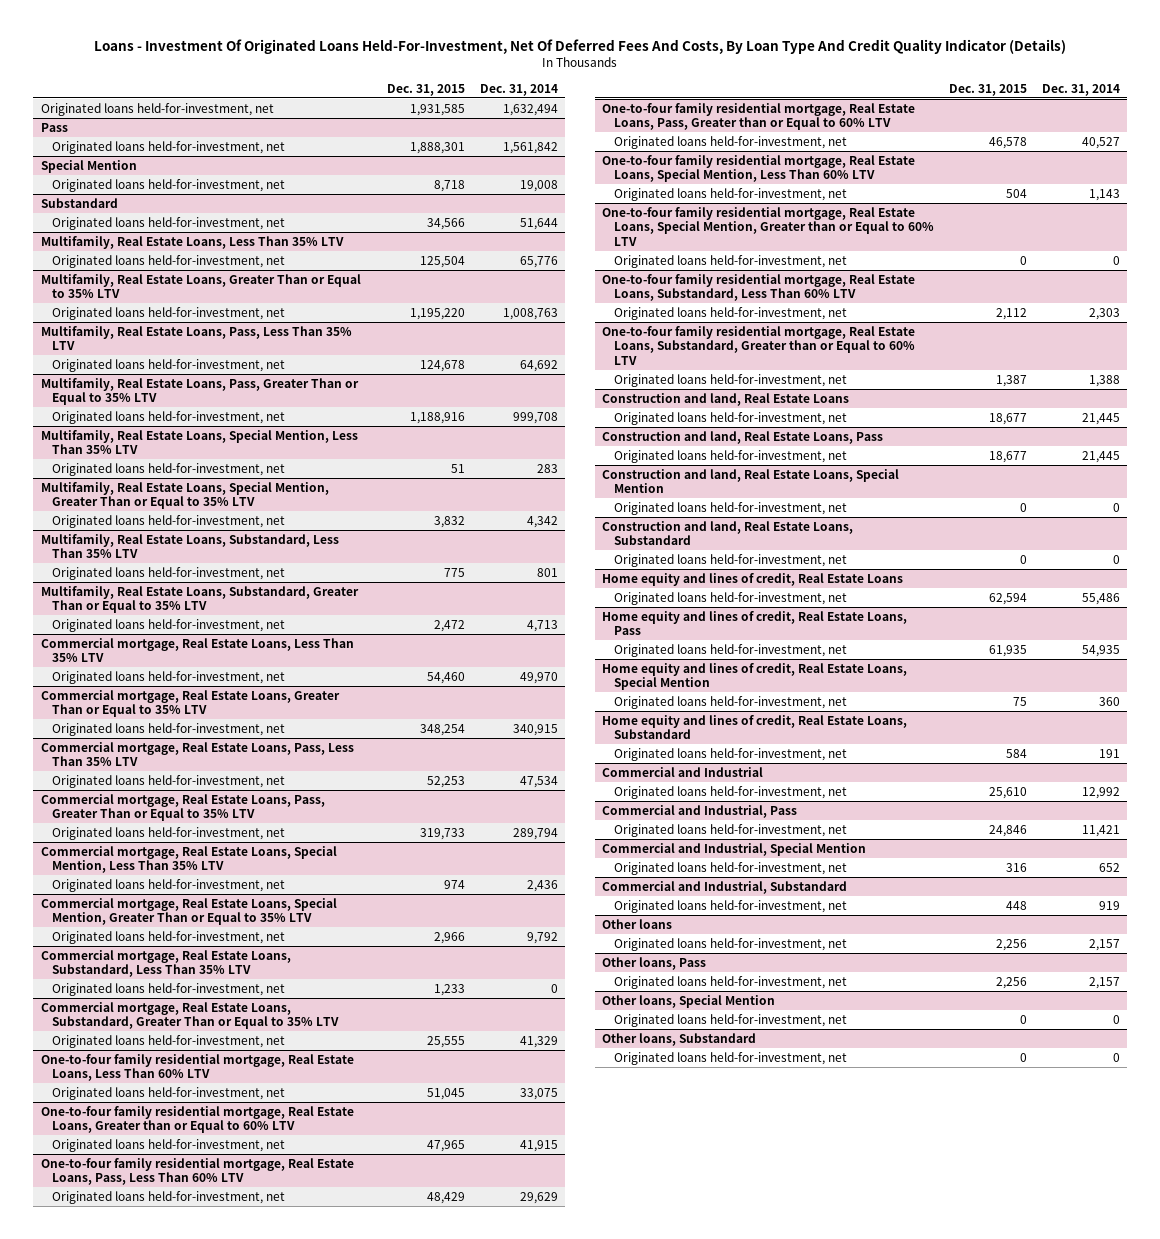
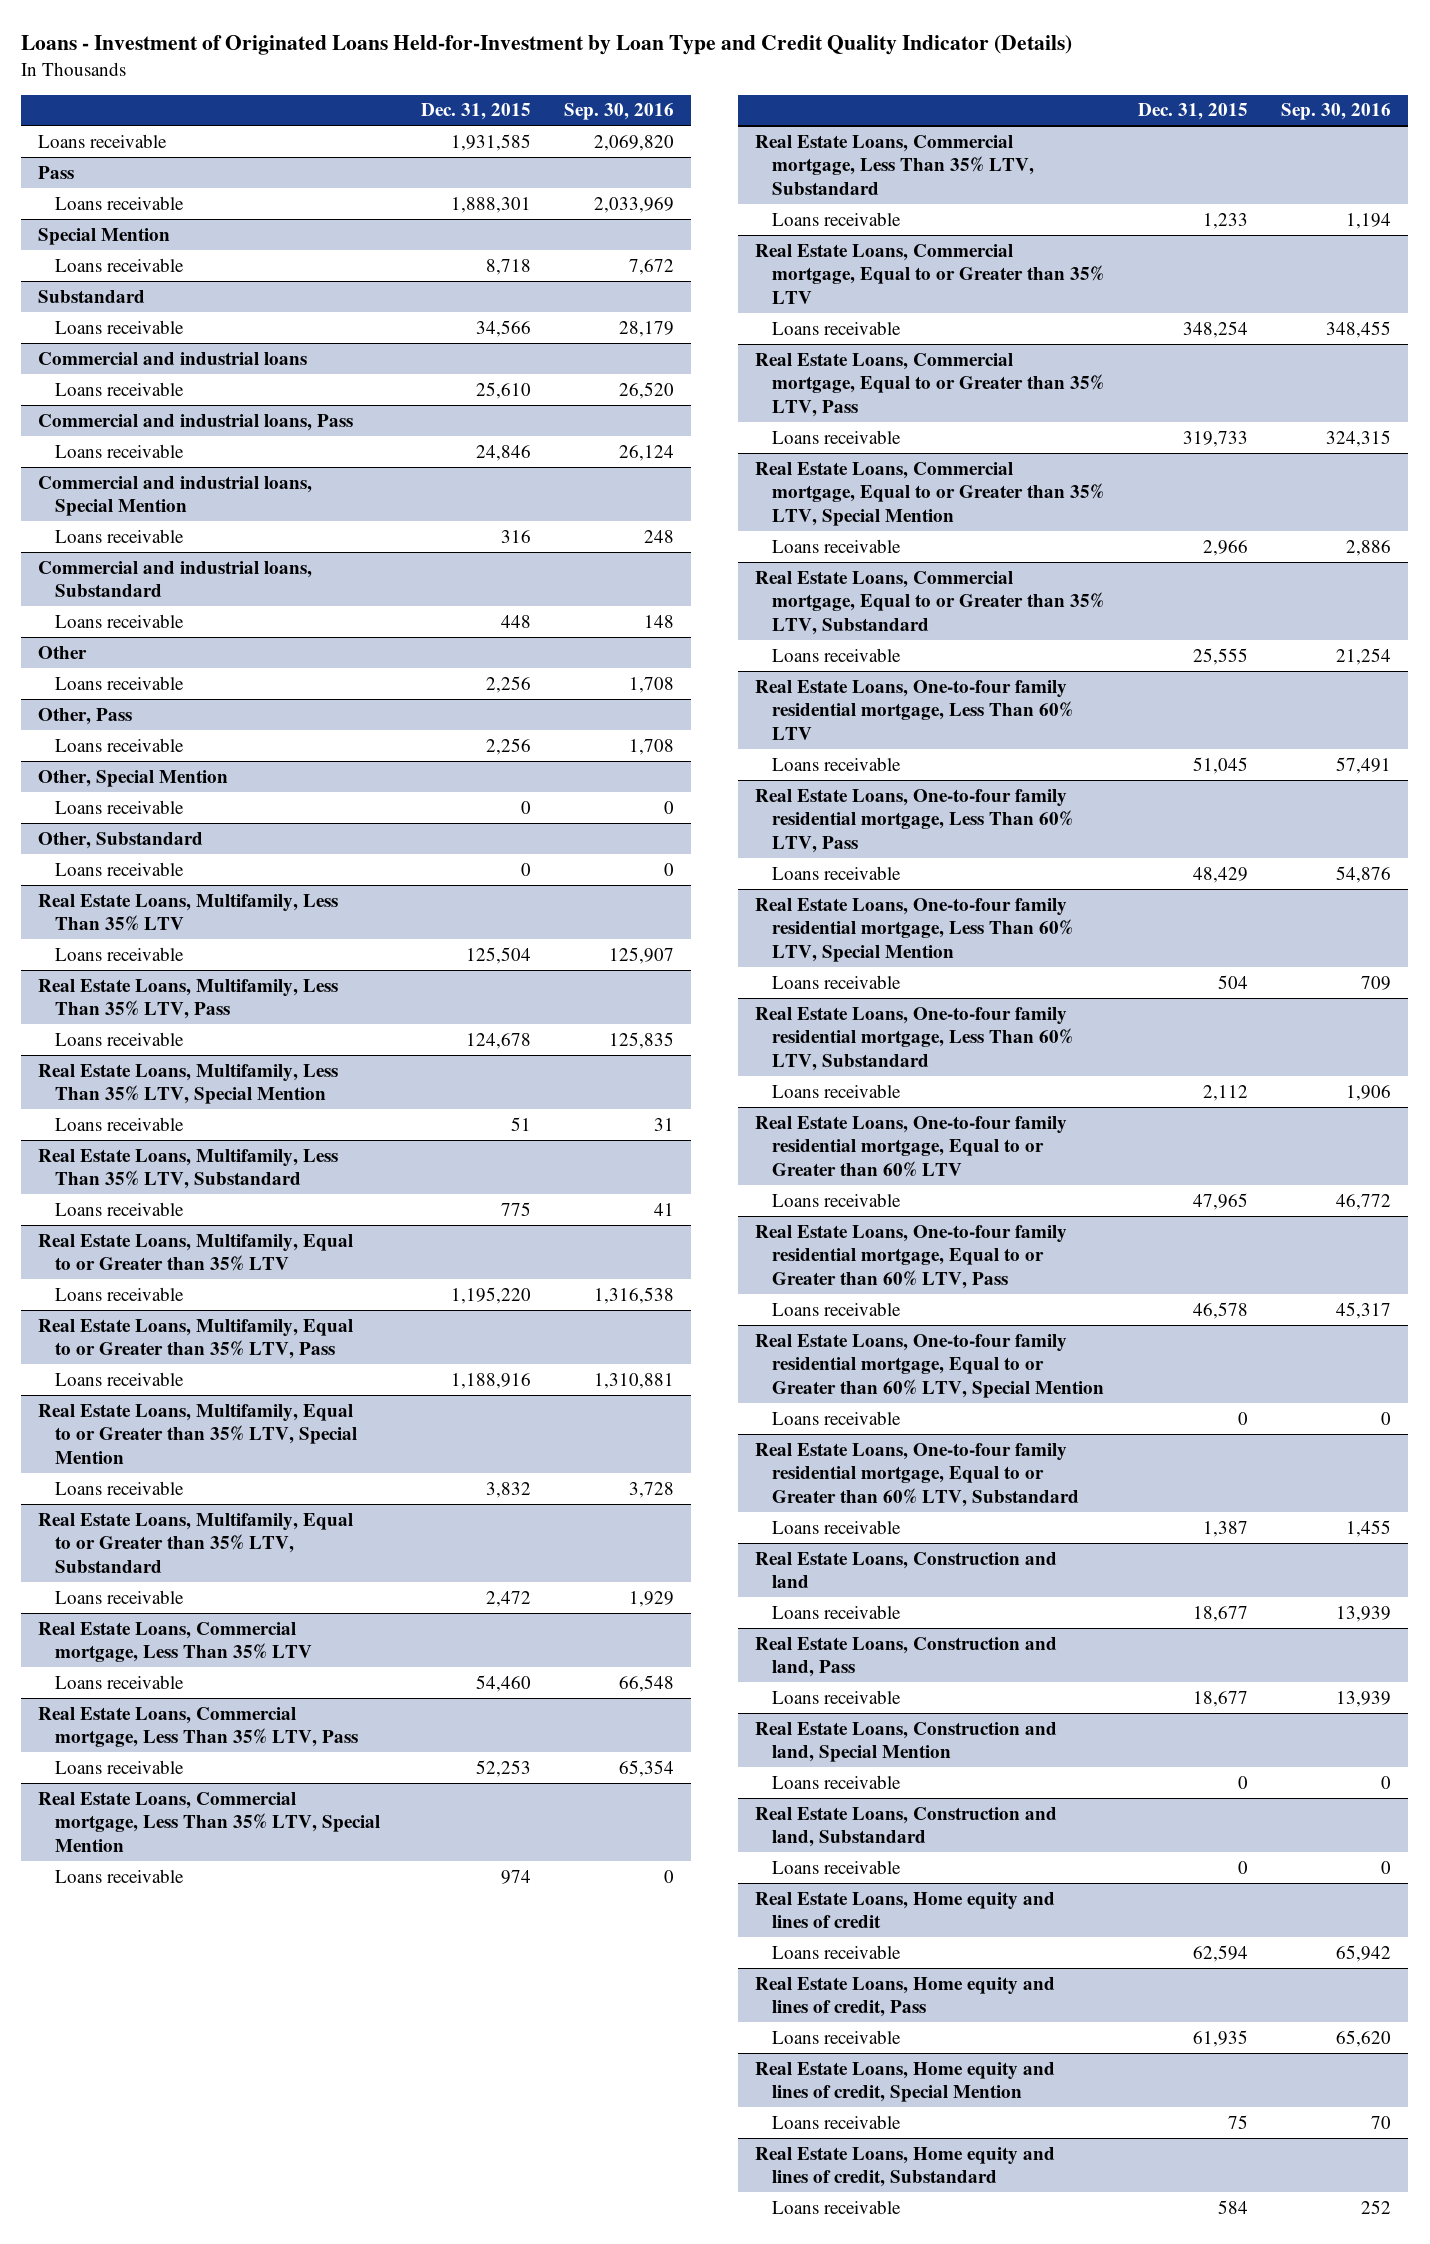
- Loans - Investment Of Originated Loans Held-For-Investment, Net Of Deferred Fees And Costs, By Loan Type And Credit Quality Indicator (Details)
+ Loans - Investment of Originated Loans Held-for-Investment by Loan Type and Credit Quality Indicator (Details)
- | Dec. 31, 2015 | Dec. 31, 2014
+ | Dec. 31, 2015 | Sep. 30, 2016
- Originated loans held-for-investment, net | 1,931,585 | 1,632,494
+ Loans receivable | 1,931,585 | 2,069,820
@ Pass
- Originated loans held-for-investment, net | 1,888,301 | 1,561,842
+ Loans receivable | 1,888,301 | 2,033,969
@ Special Mention
- Originated loans held-for-investment, net | 8,718 | 19,008
+ Loans receivable | 8,718 | 7,672
@ Substandard
- Originated loans held-for-investment, net | 34,566 | 51,644
- Multifamily, Real Estate Loans, Less Than 35% LTV
- Originated loans held-for-investment, net | 125,504 | 65,776
- Multifamily, Real Estate Loans, Greater Than or Equal to 35% LTV
- Originated loans held-for-investment, net | 1,195,220 | 1,008,763
- Multifamily, Real Estate Loans, Pass, Less Than 35% LTV
- Originated loans held-for-investment, net | 124,678 | 64,692
- Multifamily, Real Estate Loans, Pass, Greater Than or Equal to 35% LTV
- Originated loans held-for-investment, net | 1,188,916 | 999,708
- Multifamily, Real Estate Loans, Special Mention, Less Than 35% LTV
- Originated loans held-for-investment, net | 51 | 283
- Multifamily, Real Estate Loans, Special Mention, Greater Than or Equal to 35% LTV
- Originated loans held-for-investment, net | 3,832 | 4,342
- Multifamily, Real Estate Loans, Substandard, Less Than 35% LTV
- Originated loans held-for-investment, net | 775 | 801
- Multifamily, Real Estate Loans, Substandard, Greater Than or Equal to 35% LTV
- Originated loans held-for-investment, net | 2,472 | 4,713
- Commercial mortgage, Real Estate Loans, Less Than 35% LTV
- Originated loans held-for-investment, net | 54,460 | 49,970
- Commercial mortgage, Real Estate Loans, Greater Than or Equal to 35% LTV
- Originated loans held-for-investment, net | 348,254 | 340,915
- Commercial mortgage, Real Estate Loans, Pass, Less Than 35% LTV
- Originated loans held-for-investment, net | 52,253 | 47,534
- Commercial mortgage, Real Estate Loans, Pass, Greater Than or Equal to 35% LTV
- Originated loans held-for-investment, net | 319,733 | 289,794
- Commercial mortgage, Real Estate Loans, Special Mention, Less Than 35% LTV
- Originated loans held-for-investment, net | 974 | 2,436
- Commercial mortgage, Real Estate Loans, Special Mention, Greater Than or Equal to 35% LTV
- Originated loans held-for-investment, net | 2,966 | 9,792
- Commercial mortgage, Real Estate Loans, Substandard, Less Than 35% LTV
- Originated loans held-for-investment, net | 1,233 | 0
- Commercial mortgage, Real Estate Loans, Substandard, Greater Than or Equal to 35% LTV
- Originated loans held-for-investment, net | 25,555 | 41,329
- One-to-four family residential mortgage, Real Estate Loans, Less Than 60% LTV
- Originated loans held-for-investment, net | 51,045 | 33,075
- One-to-four family residential mortgage, Real Estate Loans, Greater than or Equal to 60% LTV
- Originated loans held-for-investment, net | 47,965 | 41,915
- One-to-four family residential mortgage, Real Estate Loans, Pass, Less Than 60% LTV
- Originated loans held-for-investment, net | 48,429 | 29,629
- One-to-four family residential mortgage, Real Estate Loans, Pass, Greater than or Equal to 60% LTV
- Originated loans held-for-investment, net | 46,578 | 40,527
- One-to-four family residential mortgage, Real Estate Loans, Special Mention, Less Than 60% LTV
- Originated loans held-for-investment, net | 504 | 1,143
- One-to-four family residential mortgage, Real Estate Loans, Special Mention, Greater than or Equal to 60% LTV
- Originated loans held-for-investment, net | 0 | 0
- One-to-four family residential mortgage, Real Estate Loans, Substandard, Less Than 60% LTV
- Originated loans held-for-investment, net | 2,112 | 2,303
- One-to-four family residential mortgage, Real Estate Loans, Substandard, Greater than or Equal to 60% LTV
- Originated loans held-for-investment, net | 1,387 | 1,388
- Construction and land, Real Estate Loans
- Originated loans held-for-investment, net | 18,677 | 21,445
- Construction and land, Real Estate Loans, Pass
- Originated loans held-for-investment, net | 18,677 | 21,445
- Construction and land, Real Estate Loans, Special Mention
- Originated loans held-for-investment, net | 0 | 0
- Construction and land, Real Estate Loans, Substandard
- Originated loans held-for-investment, net | 0 | 0
- Home equity and lines of credit, Real Estate Loans
- Originated loans held-for-investment, net | 62,594 | 55,486
- Home equity and lines of credit, Real Estate Loans, Pass
- Originated loans held-for-investment, net | 61,935 | 54,935
- Home equity and lines of credit, Real Estate Loans, Special Mention
- Originated loans held-for-investment, net | 75 | 360
- Home equity and lines of credit, Real Estate Loans, Substandard
- Originated loans held-for-investment, net | 584 | 191
- Commercial and Industrial
- Originated loans held-for-investment, net | 25,610 | 12,992
- Commercial and Industrial, Pass
- Originated loans held-for-investment, net | 24,846 | 11,421
- Commercial and Industrial, Special Mention
- Originated loans held-for-investment, net | 316 | 652
- Commercial and Industrial, Substandard
- Originated loans held-for-investment, net | 448 | 919
- Other loans
- Originated loans held-for-investment, net | 2,256 | 2,157
- Other loans, Pass
- Originated loans held-for-investment, net | 2,256 | 2,157
- Other loans, Special Mention
- Originated loans held-for-investment, net | 0 | 0
- Other loans, Substandard
- Originated loans held-for-investment, net | 0 | 0
@ Substandard
+ Loans receivable | 34,566 | 28,179
+ Commercial and industrial loans
+ Loans receivable | 25,610 | 26,520
+ Commercial and industrial loans, Pass
+ Loans receivable | 24,846 | 26,124
+ Commercial and industrial loans, Special Mention
+ Loans receivable | 316 | 248
+ Commercial and industrial loans, Substandard
+ Loans receivable | 448 | 148
+ Other
+ Loans receivable | 2,256 | 1,708
+ Other, Pass
+ Loans receivable | 2,256 | 1,708
+ Other, Special Mention
+ Loans receivable | 0 | 0
+ Other, Substandard
+ Loans receivable | 0 | 0
+ Real Estate Loans, Multifamily, Less Than 35% LTV
+ Loans receivable | 125,504 | 125,907
+ Real Estate Loans, Multifamily, Less Than 35% LTV, Pass
+ Loans receivable | 124,678 | 125,835
+ Real Estate Loans, Multifamily, Less Than 35% LTV, Special Mention
+ Loans receivable | 51 | 31
+ Real Estate Loans, Multifamily, Less Than 35% LTV, Substandard
+ Loans receivable | 775 | 41
+ Real Estate Loans, Multifamily, Equal to or Greater than 35% LTV
+ Loans receivable | 1,195,220 | 1,316,538
+ Real Estate Loans, Multifamily, Equal to or Greater than 35% LTV, Pass
+ Loans receivable | 1,188,916 | 1,310,881
+ Real Estate Loans, Multifamily, Equal to or Greater than 35% LTV, Special Mention
+ Loans receivable | 3,832 | 3,728
+ Real Estate Loans, Multifamily, Equal to or Greater than 35% LTV, Substandard
+ Loans receivable | 2,472 | 1,929
+ Real Estate Loans, Commercial mortgage, Less Than 35% LTV
+ Loans receivable | 54,460 | 66,548
+ Real Estate Loans, Commercial mortgage, Less Than 35% LTV, Pass
+ Loans receivable | 52,253 | 65,354
+ Real Estate Loans, Commercial mortgage, Less Than 35% LTV, Special Mention
+ Loans receivable | 974 | 0
+ Real Estate Loans, Commercial mortgage, Less Than 35% LTV, Substandard
+ Loans receivable | 1,233 | 1,194
+ Real Estate Loans, Commercial mortgage, Equal to or Greater than 35% LTV
+ Loans receivable | 348,254 | 348,455
+ Real Estate Loans, Commercial mortgage, Equal to or Greater than 35% LTV, Pass
+ Loans receivable | 319,733 | 324,315
+ Real Estate Loans, Commercial mortgage, Equal to or Greater than 35% LTV, Special Mention
+ Loans receivable | 2,966 | 2,886
+ Real Estate Loans, Commercial mortgage, Equal to or Greater than 35% LTV, Substandard
+ Loans receivable | 25,555 | 21,254
+ Real Estate Loans, One-to-four family residential mortgage, Less Than 60% LTV
+ Loans receivable | 51,045 | 57,491
+ Real Estate Loans, One-to-four family residential mortgage, Less Than 60% LTV, Pass
+ Loans receivable | 48,429 | 54,876
+ Real Estate Loans, One-to-four family residential mortgage, Less Than 60% LTV, Special Mention
+ Loans receivable | 504 | 709
+ Real Estate Loans, One-to-four family residential mortgage, Less Than 60% LTV, Substandard
+ Loans receivable | 2,112 | 1,906
+ Real Estate Loans, One-to-four family residential mortgage, Equal to or Greater than 60% LTV
+ Loans receivable | 47,965 | 46,772
+ Real Estate Loans, One-to-four family residential mortgage, Equal to or Greater than 60% LTV, Pass
+ Loans receivable | 46,578 | 45,317
+ Real Estate Loans, One-to-four family residential mortgage, Equal to or Greater than 60% LTV, Special Mention
+ Loans receivable | 0 | 0
+ Real Estate Loans, One-to-four family residential mortgage, Equal to or Greater than 60% LTV, Substandard
+ Loans receivable | 1,387 | 1,455
+ Real Estate Loans, Construction and land
+ Loans receivable | 18,677 | 13,939
+ Real Estate Loans, Construction and land, Pass
+ Loans receivable | 18,677 | 13,939
+ Real Estate Loans, Construction and land, Special Mention
+ Loans receivable | 0 | 0
+ Real Estate Loans, Construction and land, Substandard
+ Loans receivable | 0 | 0
+ Real Estate Loans, Home equity and lines of credit
+ Loans receivable | 62,594 | 65,942
+ Real Estate Loans, Home equity and lines of credit, Pass
+ Loans receivable | 61,935 | 65,620
+ Real Estate Loans, Home equity and lines of credit, Special Mention
+ Loans receivable | 75 | 70
+ Real Estate Loans, Home equity and lines of credit, Substandard
+ Loans receivable | 584 | 252

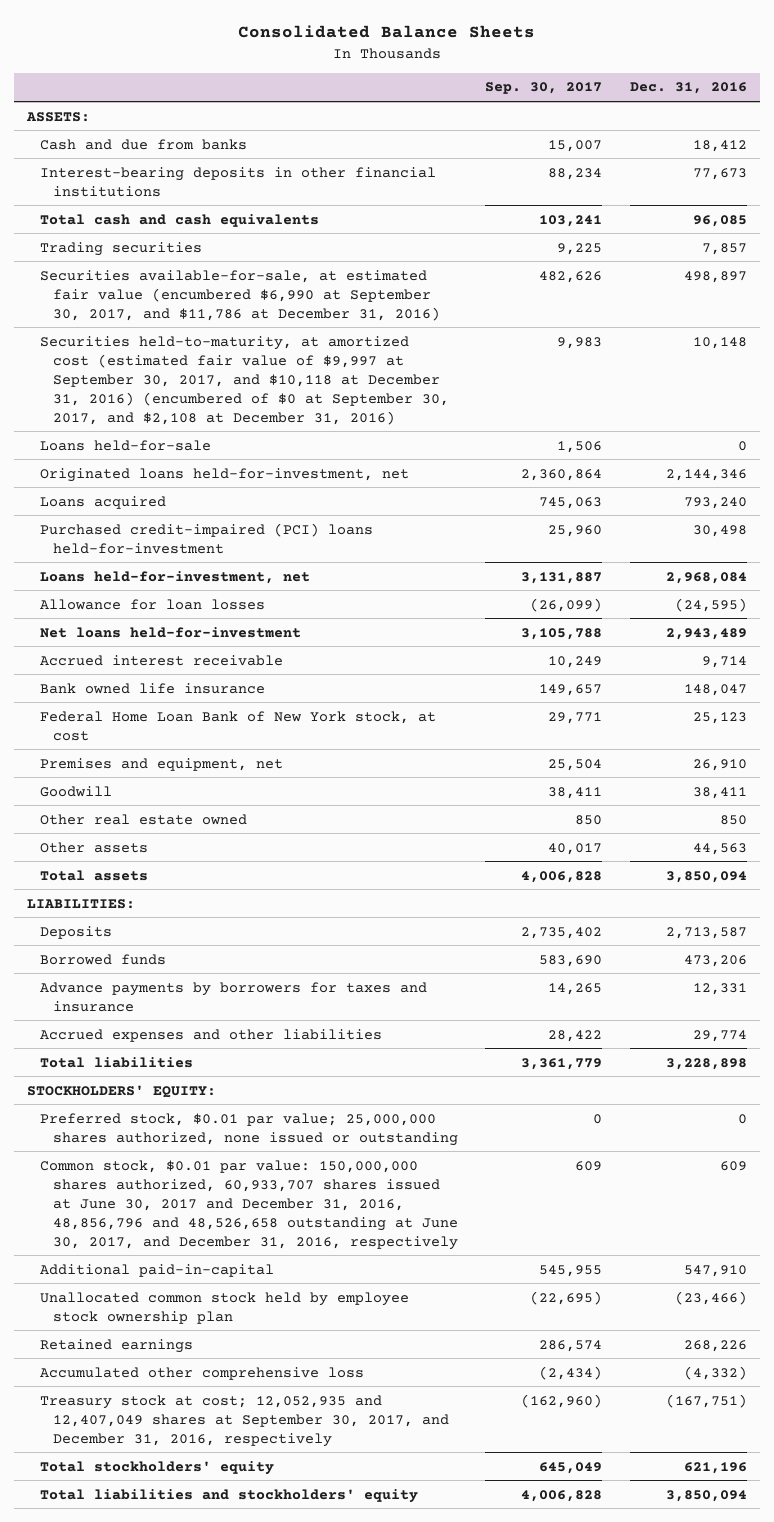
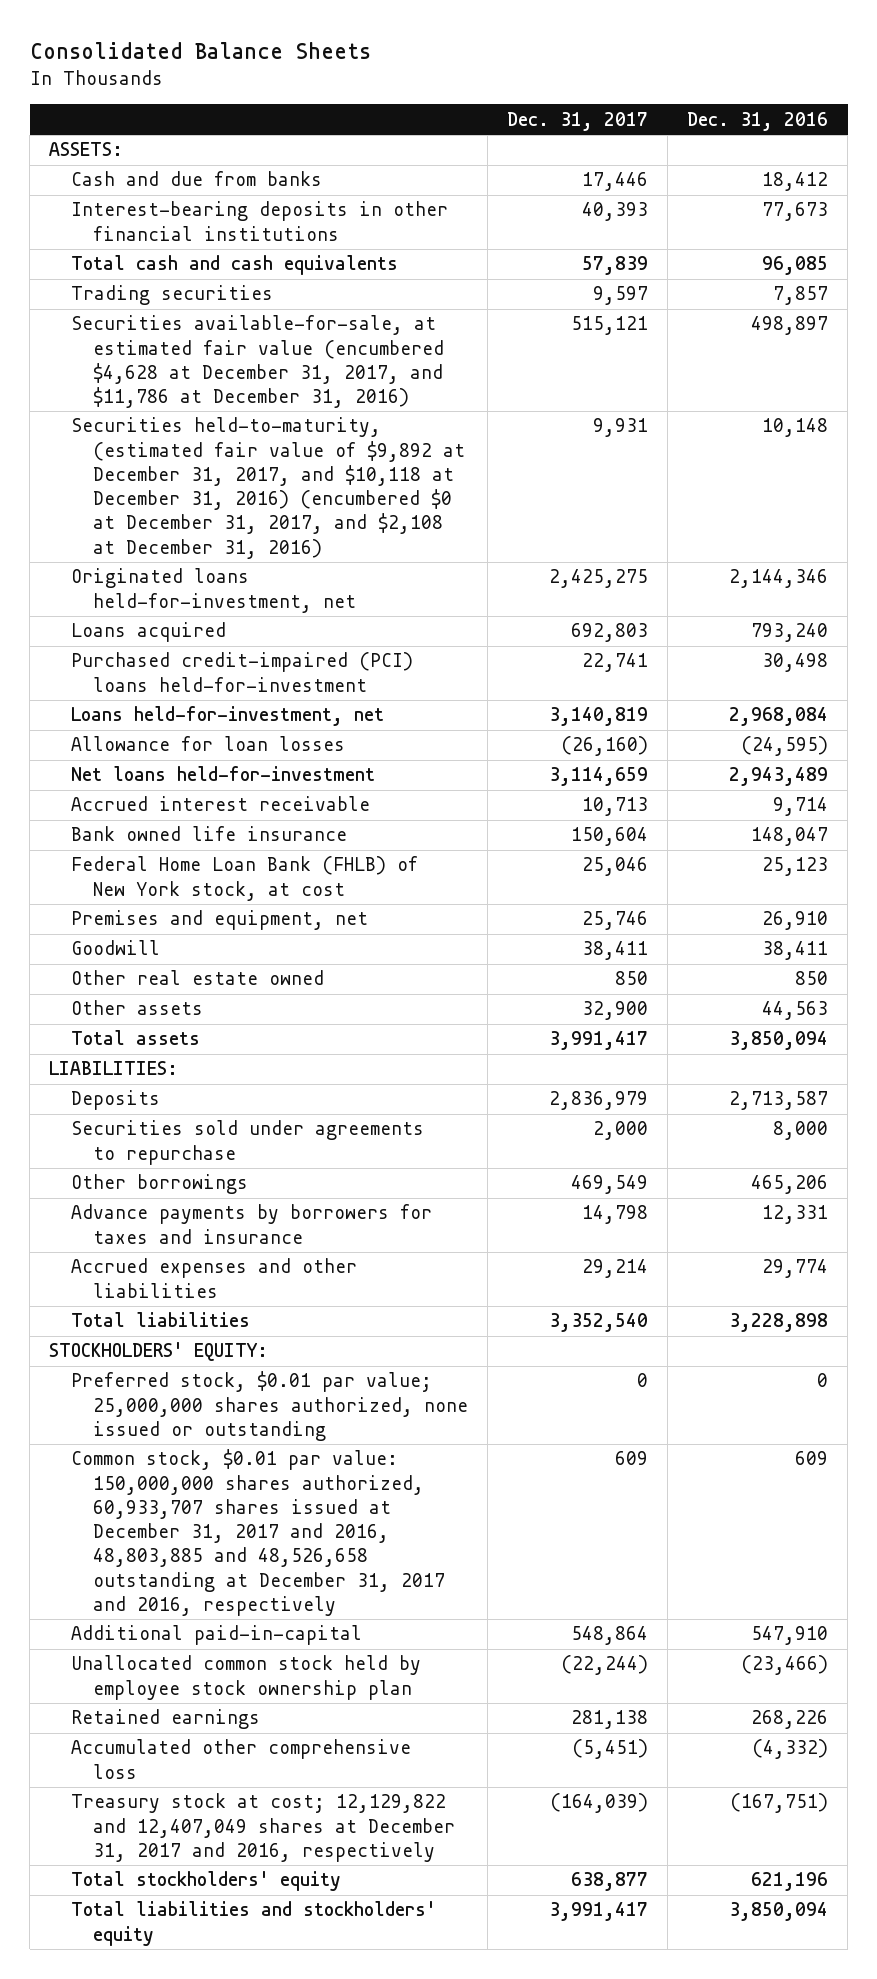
- | Sep. 30, 2017 | Dec. 31, 2016
+ | Dec. 31, 2017 | Dec. 31, 2016
- Securities available-for-sale, at estimated fair value (encumbered $6,990 at September 30, 2017, and $11,786 at December 31, 2016) | 482,626 | 498,897
- Securities held-to-maturity, at amortized cost (estimated fair value of $9,997 at September 30, 2017, and $10,118 at December 31, 2016) (encumbered of $0 at September 30, 2017, and $2,108 at December 31, 2016) | 9,983 | 10,148
- Loans held-for-sale | 1,506 | 0
+ Securities available-for-sale, at estimated fair value (encumbered $4,628 at December 31, 2017, and $11,786 at December 31, 2016) | 515,121 | 498,897
+ Securities held-to-maturity, (estimated fair value of $9,892 at December 31, 2017, and $10,118 at December 31, 2016) (encumbered $0 at December 31, 2017, and $2,108 at December 31, 2016) | 9,931 | 10,148
- Federal Home Loan Bank of New York stock, at cost | 29,771 | 25,123
+ Federal Home Loan Bank (FHLB) of New York stock, at cost | 25,046 | 25,123
- Borrowed funds | 583,690 | 473,206
+ Securities sold under agreements to repurchase | 2,000 | 8,000
+ Other borrowings | 469,549 | 465,206
- Common stock, $0.01 par value: 150,000,000 shares authorized, 60,933,707 shares issued at June 30, 2017 and December 31, 2016, 48,856,796 and 48,526,658 outstanding at June 30, 2017, and December 31, 2016, respectively | 609 | 609
+ Common stock, $0.01 par value: 150,000,000 shares authorized, 60,933,707 shares issued at December 31, 2017 and 2016, 48,803,885 and 48,526,658 outstanding at December 31, 2017 and 2016, respectively | 609 | 609
- Treasury stock at cost; 12,052,935 and 12,407,049 shares at September 30, 2017, and December 31, 2016, respectively | (162,960) | (167,751)
+ Treasury stock at cost; 12,129,822 and 12,407,049 shares at December 31, 2017 and 2016, respectively | (164,039) | (167,751)

